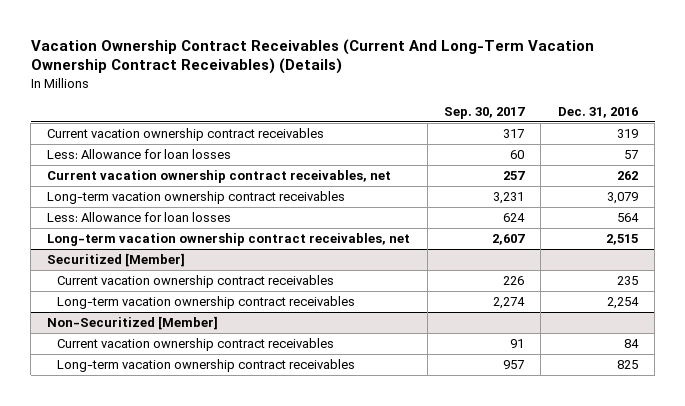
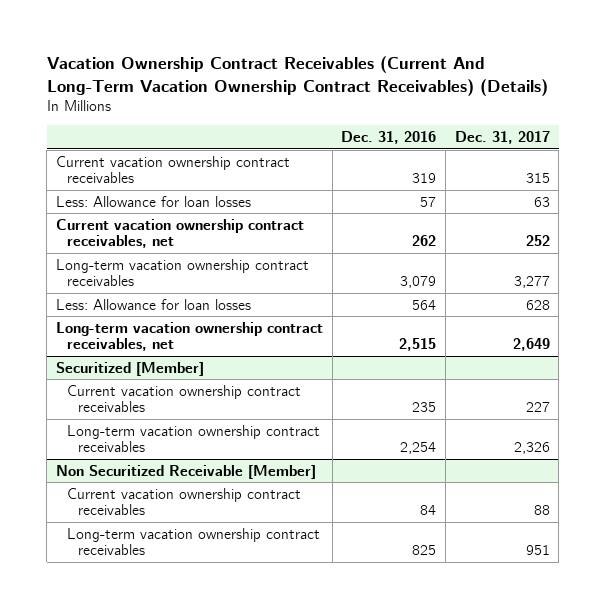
- | Sep. 30, 2017 | Dec. 31, 2016
+ | Dec. 31, 2016 | Dec. 31, 2017
- Non-Securitized [Member]
+ Non Securitized Receivable [Member]

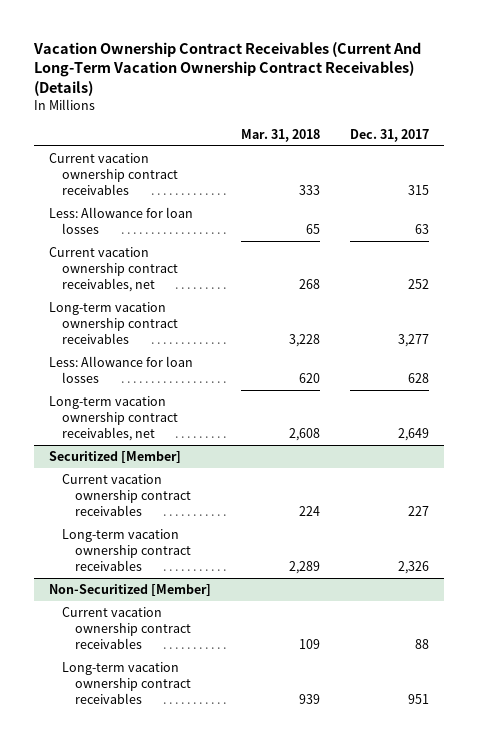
- | Dec. 31, 2016 | Dec. 31, 2017
+ | Mar. 31, 2018 | Dec. 31, 2017
- Non Securitized Receivable [Member]
+ Non-Securitized [Member]

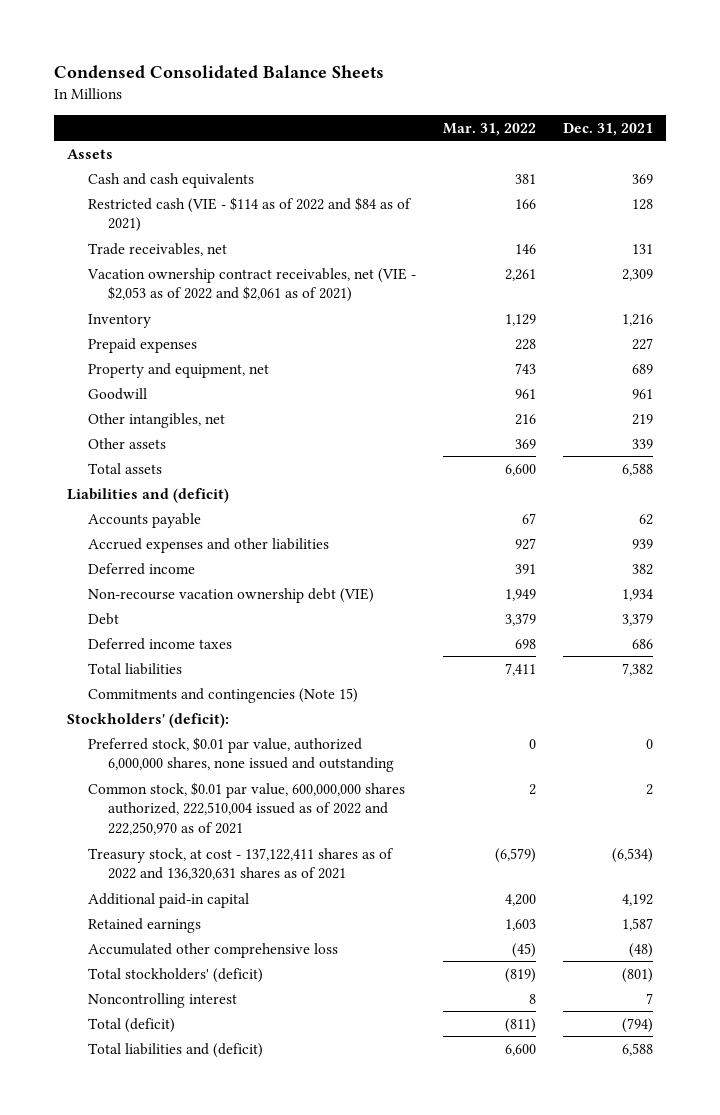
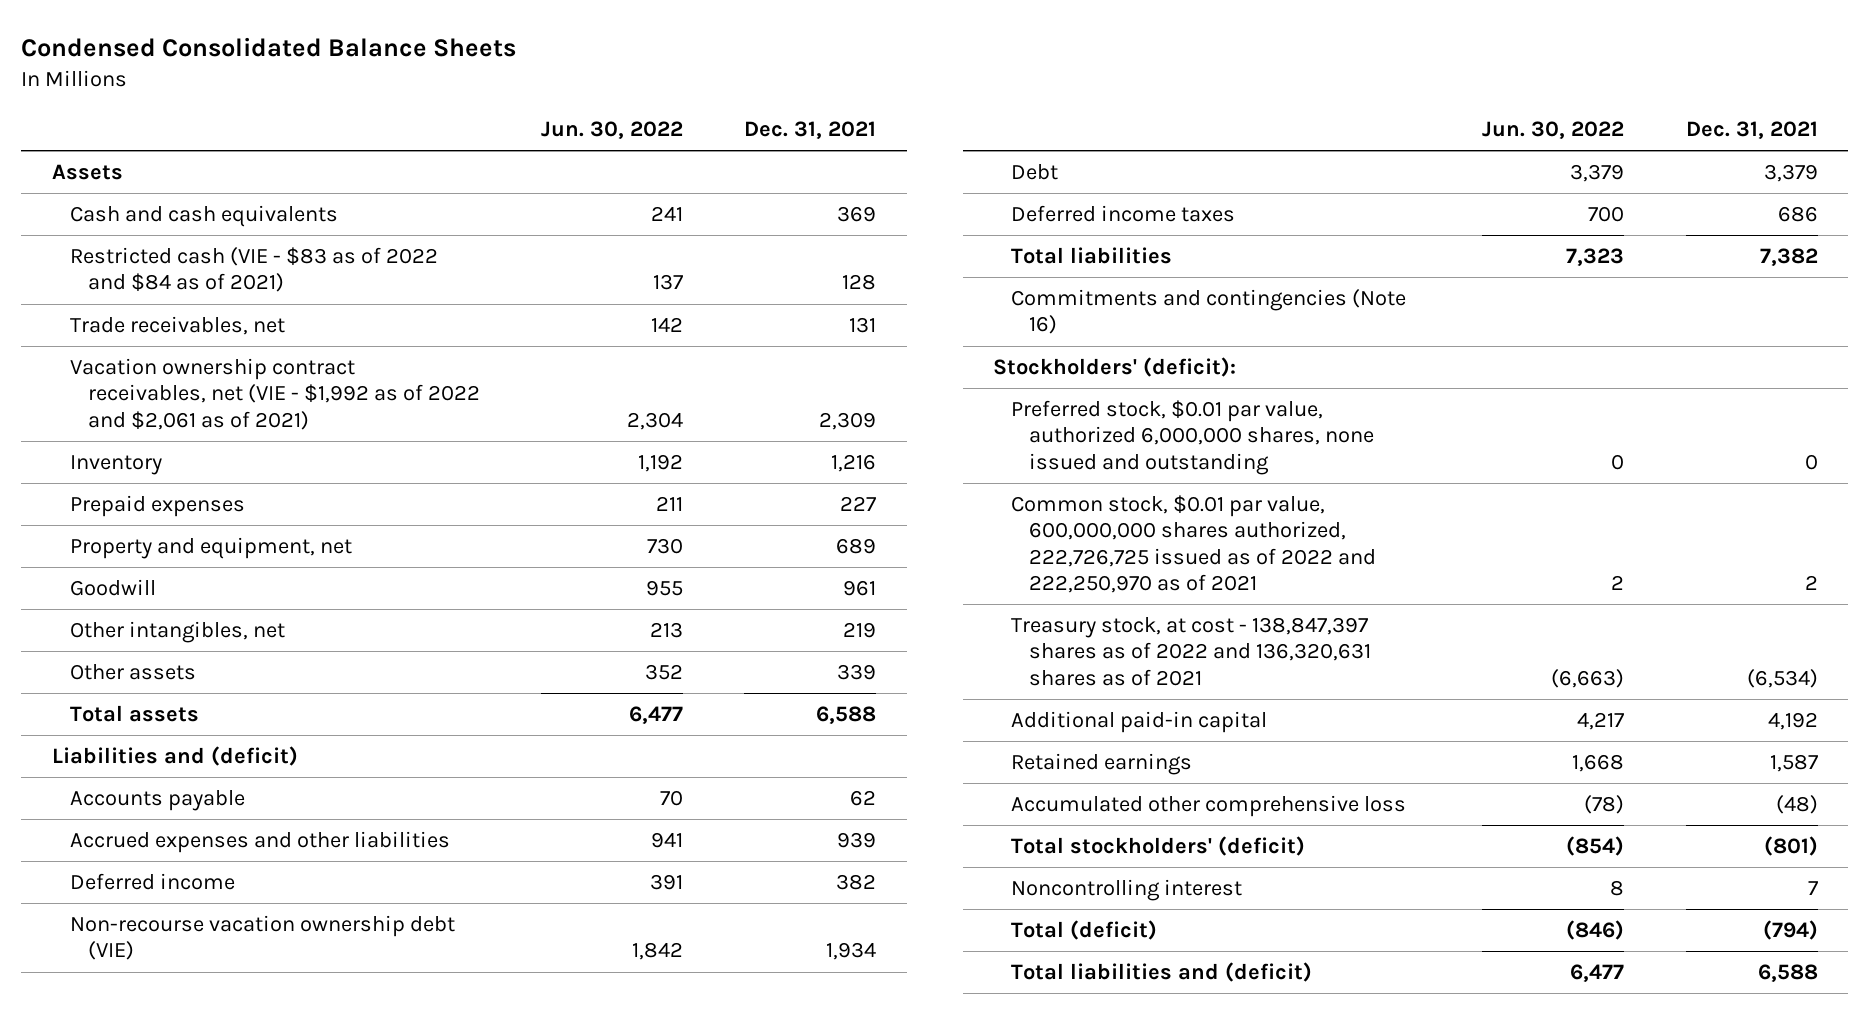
- | Mar. 31, 2022 | Dec. 31, 2021
+ | Jun. 30, 2022 | Dec. 31, 2021
- Restricted cash (VIE - $114 as of 2022 and $84 as of 2021) | 166 | 128
+ Restricted cash (VIE - $83 as of 2022 and $84 as of 2021) | 137 | 128
- Vacation ownership contract receivables, net (VIE - $2,053 as of 2022 and $2,061 as of 2021) | 2,261 | 2,309
+ Vacation ownership contract receivables, net (VIE - $1,992 as of 2022 and $2,061 as of 2021) | 2,304 | 2,309
- Commitments and contingencies (Note 15)
+ Commitments and contingencies (Note 16)
- Common stock, $0.01 par value, 600,000,000 shares authorized, 222,510,004 issued as of 2022 and 222,250,970 as of 2021 | 2 | 2
- Treasury stock, at cost - 137,122,411 shares as of 2022 and 136,320,631 shares as of 2021 | (6,579) | (6,534)
+ Common stock, $0.01 par value, 600,000,000 shares authorized, 222,726,725 issued as of 2022 and 222,250,970 as of 2021 | 2 | 2
+ Treasury stock, at cost - 138,847,397 shares as of 2022 and 136,320,631 shares as of 2021 | (6,663) | (6,534)

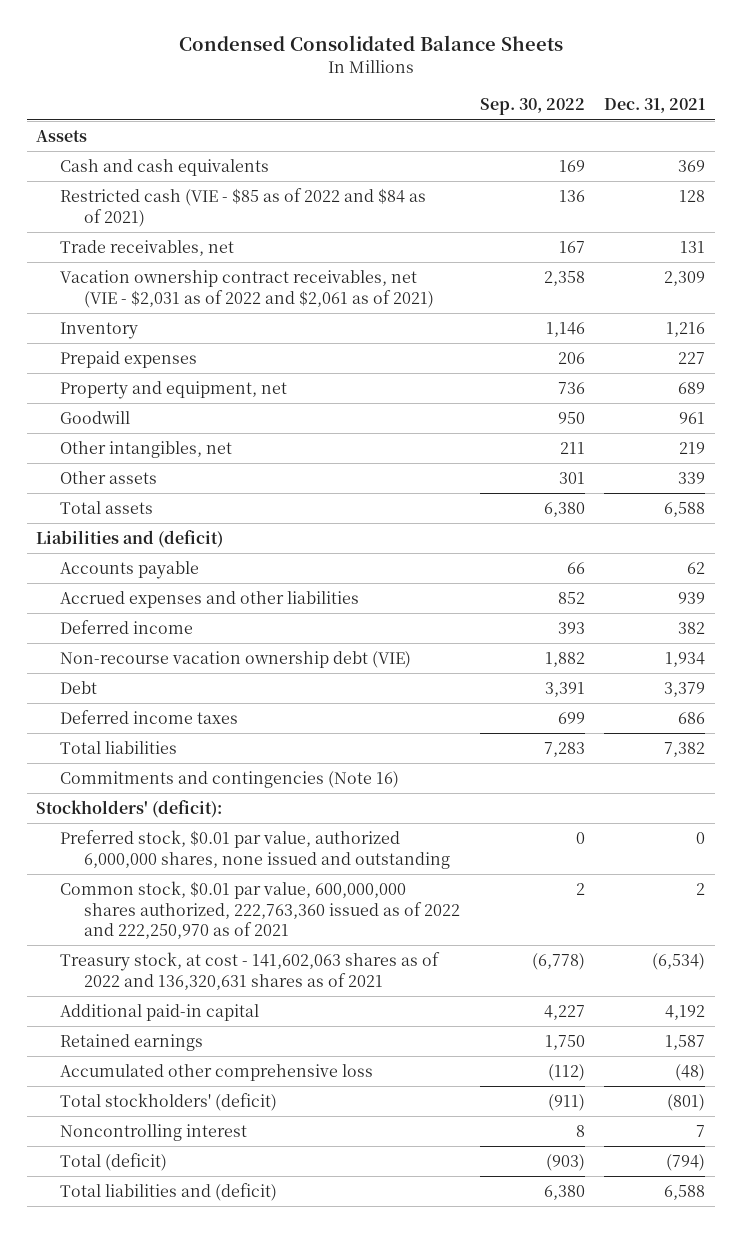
- | Jun. 30, 2022 | Dec. 31, 2021
+ | Sep. 30, 2022 | Dec. 31, 2021
- Restricted cash (VIE - $83 as of 2022 and $84 as of 2021) | 137 | 128
+ Restricted cash (VIE - $85 as of 2022 and $84 as of 2021) | 136 | 128
- Vacation ownership contract receivables, net (VIE - $1,992 as of 2022 and $2,061 as of 2021) | 2,304 | 2,309
+ Vacation ownership contract receivables, net (VIE - $2,031 as of 2022 and $2,061 as of 2021) | 2,358 | 2,309
- Common stock, $0.01 par value, 600,000,000 shares authorized, 222,726,725 issued as of 2022 and 222,250,970 as of 2021 | 2 | 2
- Treasury stock, at cost - 138,847,397 shares as of 2022 and 136,320,631 shares as of 2021 | (6,663) | (6,534)
+ Common stock, $0.01 par value, 600,000,000 shares authorized, 222,763,360 issued as of 2022 and 222,250,970 as of 2021 | 2 | 2
+ Treasury stock, at cost - 141,602,063 shares as of 2022 and 136,320,631 shares as of 2021 | (6,778) | (6,534)

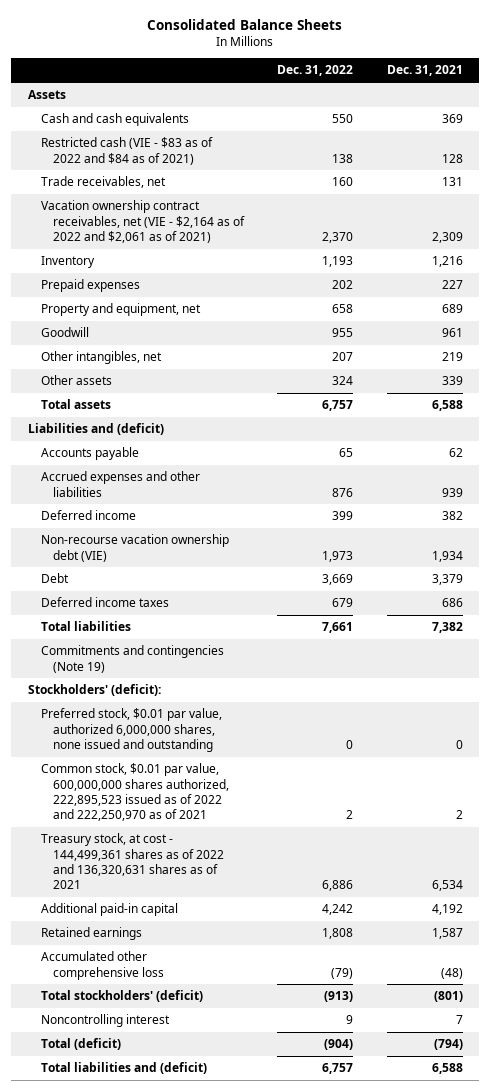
- Condensed Consolidated Balance Sheets
+ Consolidated Balance Sheets
- | Sep. 30, 2022 | Dec. 31, 2021
+ | Dec. 31, 2022 | Dec. 31, 2021
- Restricted cash (VIE - $85 as of 2022 and $84 as of 2021) | 136 | 128
+ Restricted cash (VIE - $83 as of 2022 and $84 as of 2021) | 138 | 128
- Vacation ownership contract receivables, net (VIE - $2,031 as of 2022 and $2,061 as of 2021) | 2,358 | 2,309
+ Vacation ownership contract receivables, net (VIE - $2,164 as of 2022 and $2,061 as of 2021) | 2,370 | 2,309
- Commitments and contingencies (Note 16)
+ Commitments and contingencies (Note 19)
- Common stock, $0.01 par value, 600,000,000 shares authorized, 222,763,360 issued as of 2022 and 222,250,970 as of 2021 | 2 | 2
- Treasury stock, at cost - 141,602,063 shares as of 2022 and 136,320,631 shares as of 2021 | (6,778) | (6,534)
+ Common stock, $0.01 par value, 600,000,000 shares authorized, 222,895,523 issued as of 2022 and 222,250,970 as of 2021 | 2 | 2
+ Treasury stock, at cost - 144,499,361 shares as of 2022 and 136,320,631 shares as of 2021 | 6,886 | 6,534

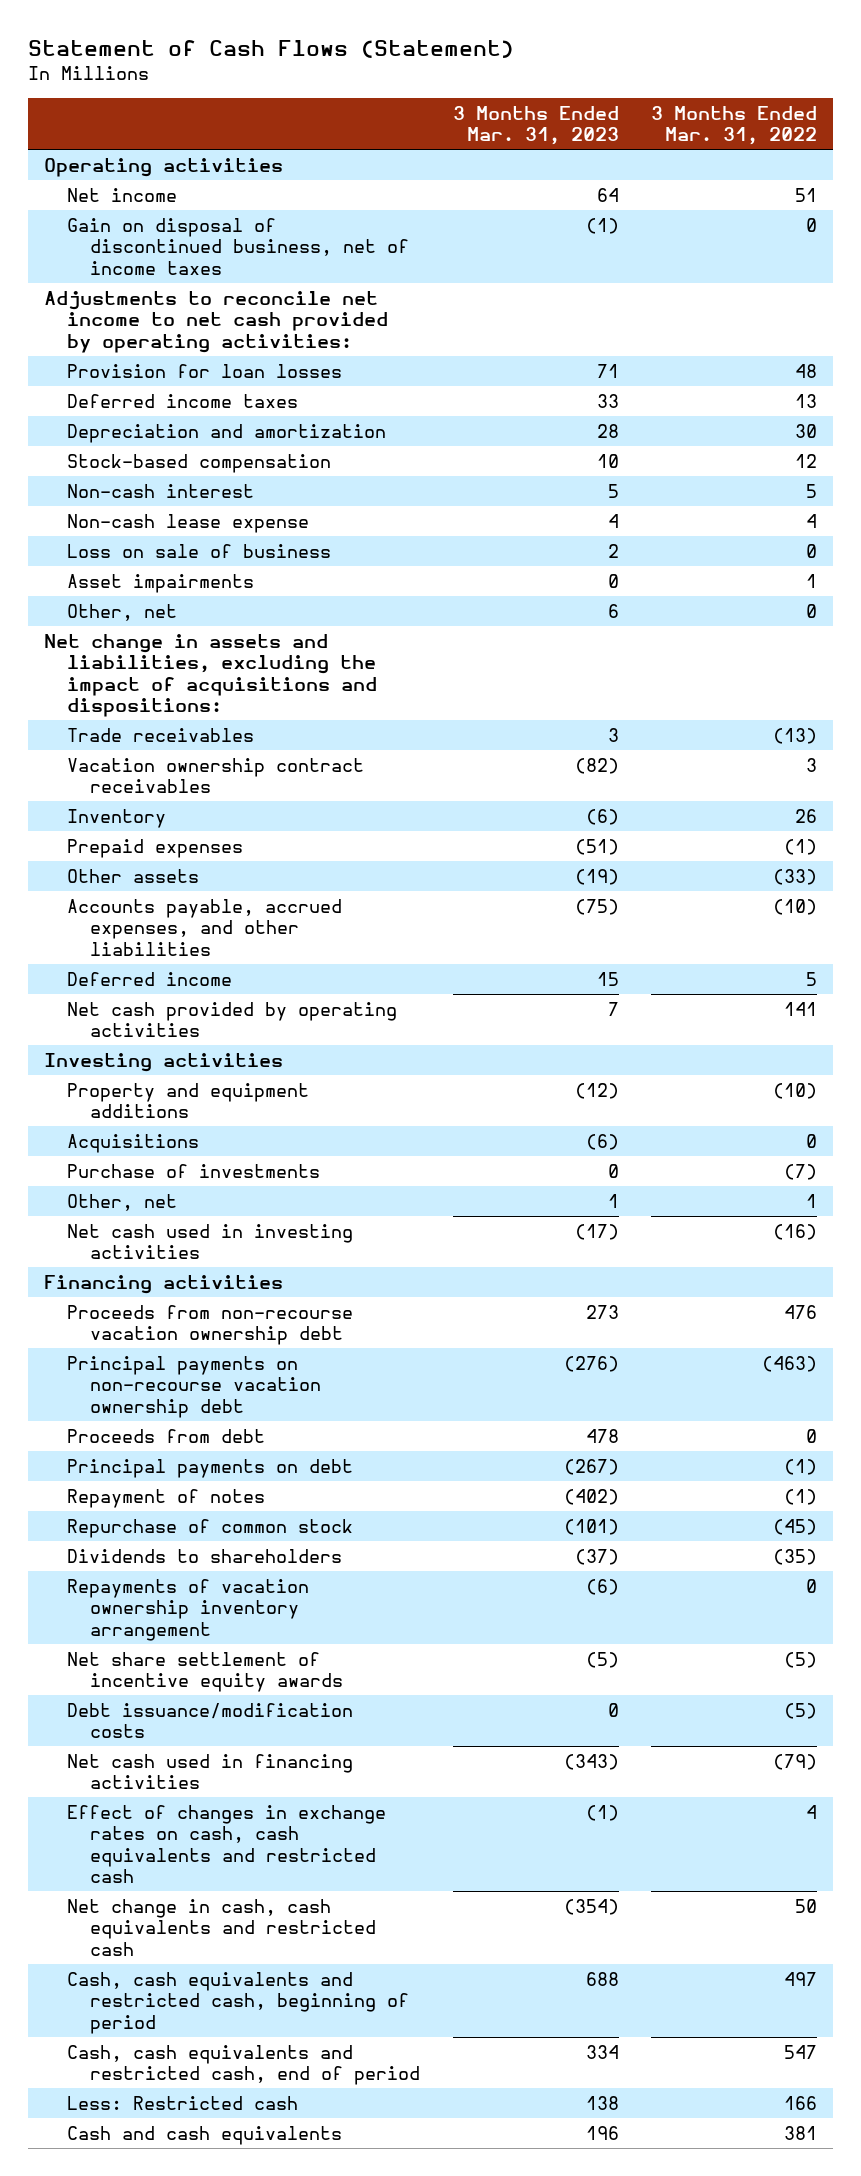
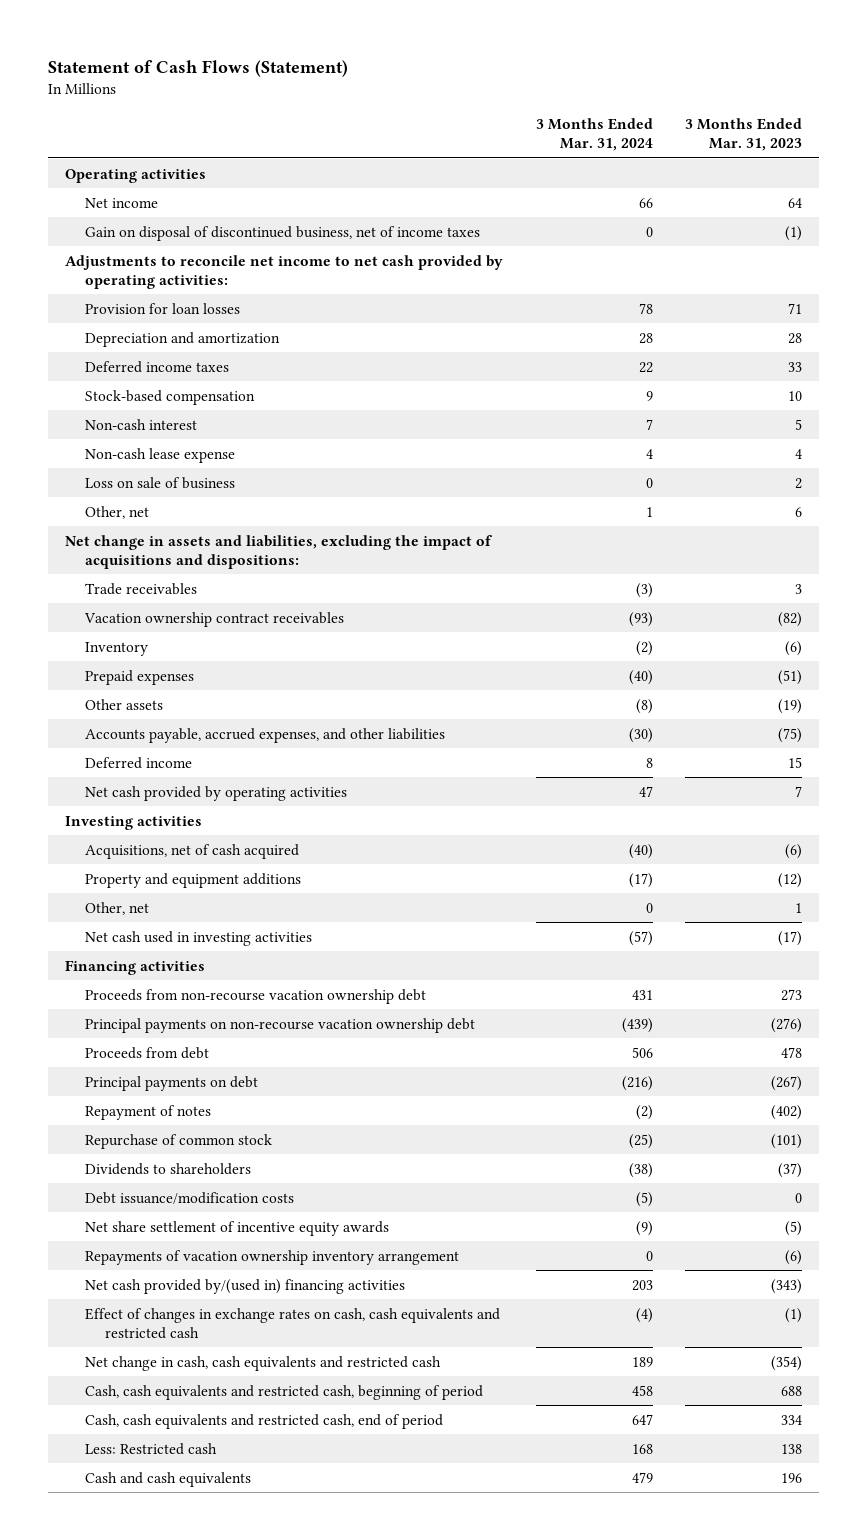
- | 3 Months Ended Mar. 31, 2023 | 3 Months Ended Mar. 31, 2022
+ | 3 Months Ended Mar. 31, 2024 | 3 Months Ended Mar. 31, 2023
moved down: Deferred income taxes | 22 | 33
- Asset impairments | 0 | 1
+ Acquisitions, net of cash acquired | (40) | (6)
- Acquisitions | (6) | 0
- Purchase of investments | 0 | (7)
- Net cash used in financing activities | (343) | (79)
moved down: Net share settlement of incentive equity awards | (9) | (5)
moved down: Repayments of vacation ownership inventory arrangement | 0 | (6)
+ Net cash provided by/(used in) financing activities | 203 | (343)

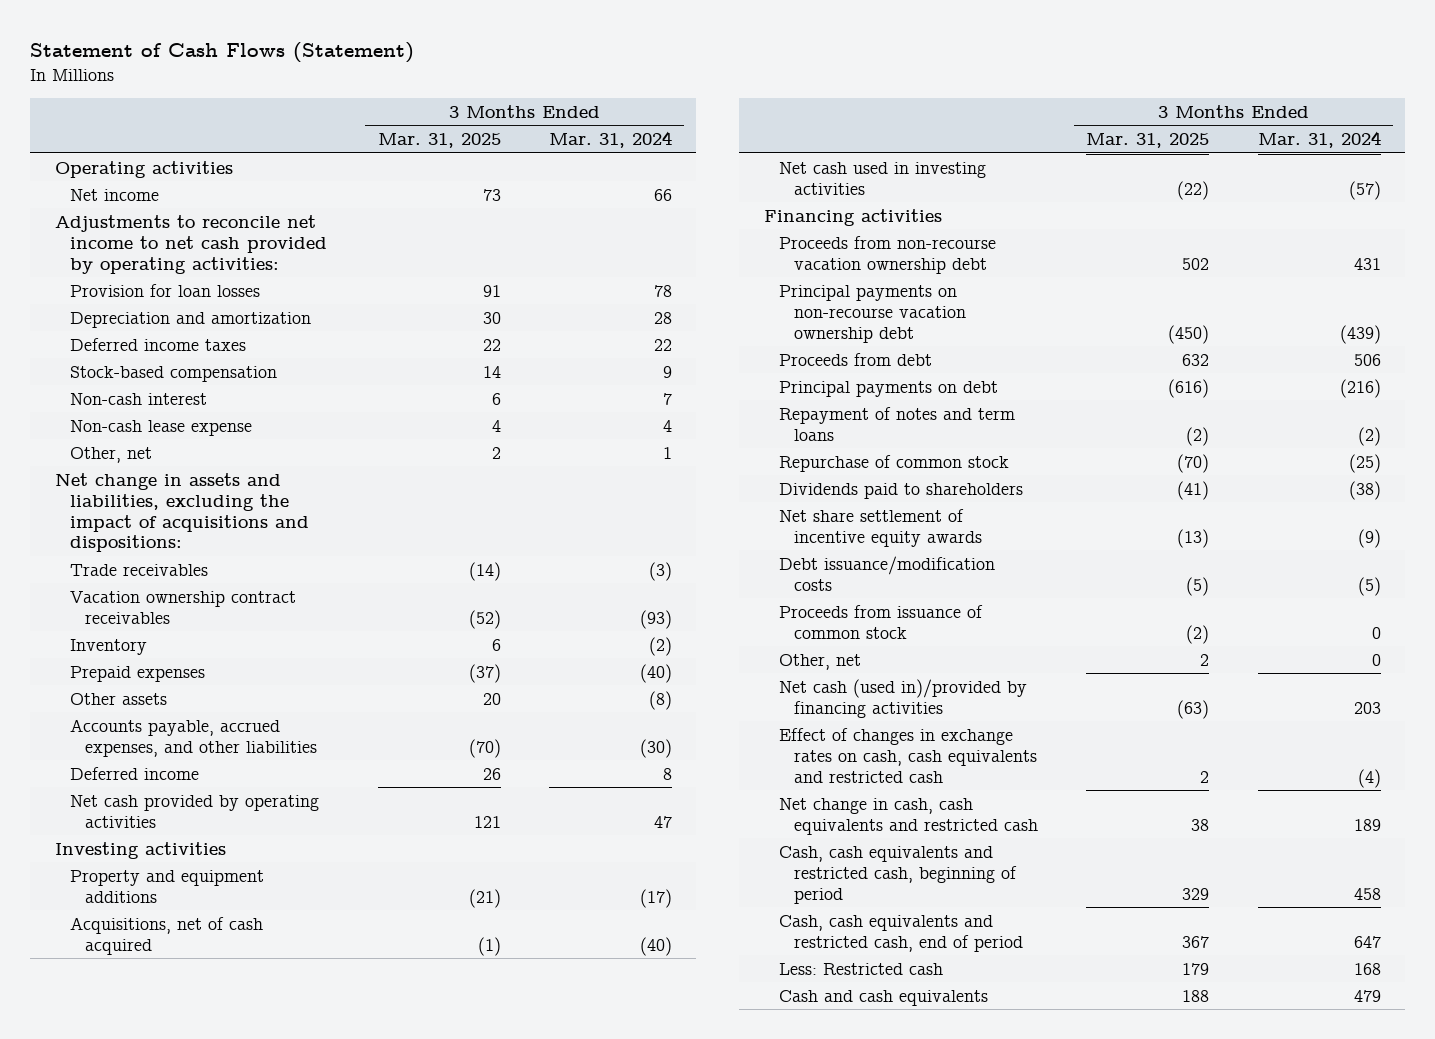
- | 3 Months Ended Mar. 31, 2024 | 3 Months Ended Mar. 31, 2023
+ | 3 Months Ended Mar. 31, 2025 | 3 Months Ended Mar. 31, 2024
- Gain on disposal of discontinued business, net of income taxes | 0 | (1)
- Loss on sale of business | 0 | 2
moved down: Acquisitions, net of cash acquired | (1) | (40)
- Repayment of notes | (2) | (402)
+ Repayment of notes and term loans | (2) | (2)
- Dividends to shareholders | (38) | (37)
+ Dividends paid to shareholders | (41) | (38)
- Repayments of vacation ownership inventory arrangement | 0 | (6)
- Net cash provided by/(used in) financing activities | 203 | (343)
moved down: Debt issuance/modification costs | (5) | (5)
+ Proceeds from issuance of common stock | (2) | 0
moved down: Other, net | 2 | 0
+ Net cash (used in)/provided by financing activities | (63) | 203

